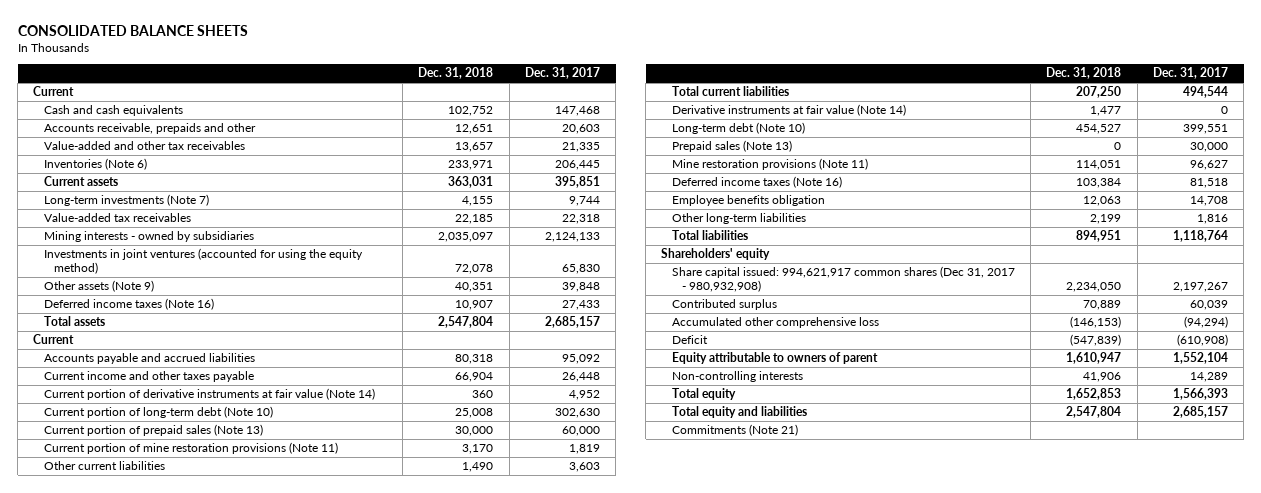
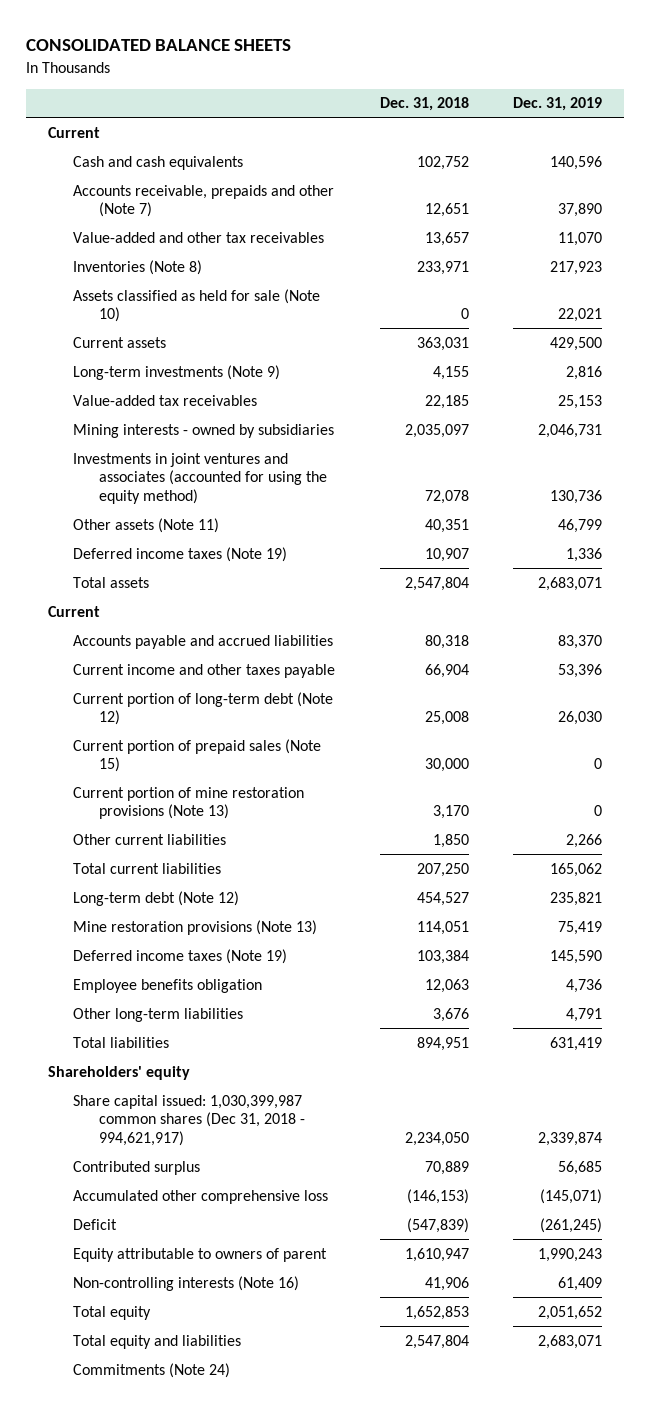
- | Dec. 31, 2018 | Dec. 31, 2017
+ | Dec. 31, 2018 | Dec. 31, 2019
- Accounts receivable, prepaids and other | 12,651 | 20,603
+ Accounts receivable, prepaids and other (Note 7) | 12,651 | 37,890
- Inventories (Note 6) | 233,971 | 206,445
+ Inventories (Note 8) | 233,971 | 217,923
+ Assets classified as held for sale (Note 10) | 0 | 22,021
- Long-term investments (Note 7) | 4,155 | 9,744
+ Long-term investments (Note 9) | 4,155 | 2,816
- Investments in joint ventures (accounted for using the equity method) | 72,078 | 65,830
- Other assets (Note 9) | 40,351 | 39,848
- Deferred income taxes (Note 16) | 10,907 | 27,433
+ Investments in joint ventures and associates (accounted for using the equity method) | 72,078 | 130,736
+ Other assets (Note 11) | 40,351 | 46,799
+ Deferred income taxes (Note 19) | 10,907 | 1,336
- Current portion of derivative instruments at fair value (Note 14) | 360 | 4,952
- Current portion of long-term debt (Note 10) | 25,008 | 302,630
- Current portion of prepaid sales (Note 13) | 30,000 | 60,000
- Current portion of mine restoration provisions (Note 11) | 3,170 | 1,819
- Other current liabilities | 1,490 | 3,603
+ Current portion of long-term debt (Note 12) | 25,008 | 26,030
+ Current portion of prepaid sales (Note 15) | 30,000 | 0
+ Current portion of mine restoration provisions (Note 13) | 3,170 | 0
+ Other current liabilities | 1,850 | 2,266
- Derivative instruments at fair value (Note 14) | 1,477 | 0
- Long-term debt (Note 10) | 454,527 | 399,551
- Prepaid sales (Note 13) | 0 | 30,000
- Mine restoration provisions (Note 11) | 114,051 | 96,627
- Deferred income taxes (Note 16) | 103,384 | 81,518
+ Long-term debt (Note 12) | 454,527 | 235,821
+ Mine restoration provisions (Note 13) | 114,051 | 75,419
+ Deferred income taxes (Note 19) | 103,384 | 145,590
- Other long-term liabilities | 2,199 | 1,816
+ Other long-term liabilities | 3,676 | 4,791
- Share capital issued: 994,621,917 common shares (Dec 31, 2017 - 980,932,908) | 2,234,050 | 2,197,267
+ Share capital issued: 1,030,399,987 common shares (Dec 31, 2018 - 994,621,917) | 2,234,050 | 2,339,874
- Non-controlling interests | 41,906 | 14,289
+ Non-controlling interests (Note 16) | 41,906 | 61,409
- Commitments (Note 21)
+ Commitments (Note 24)

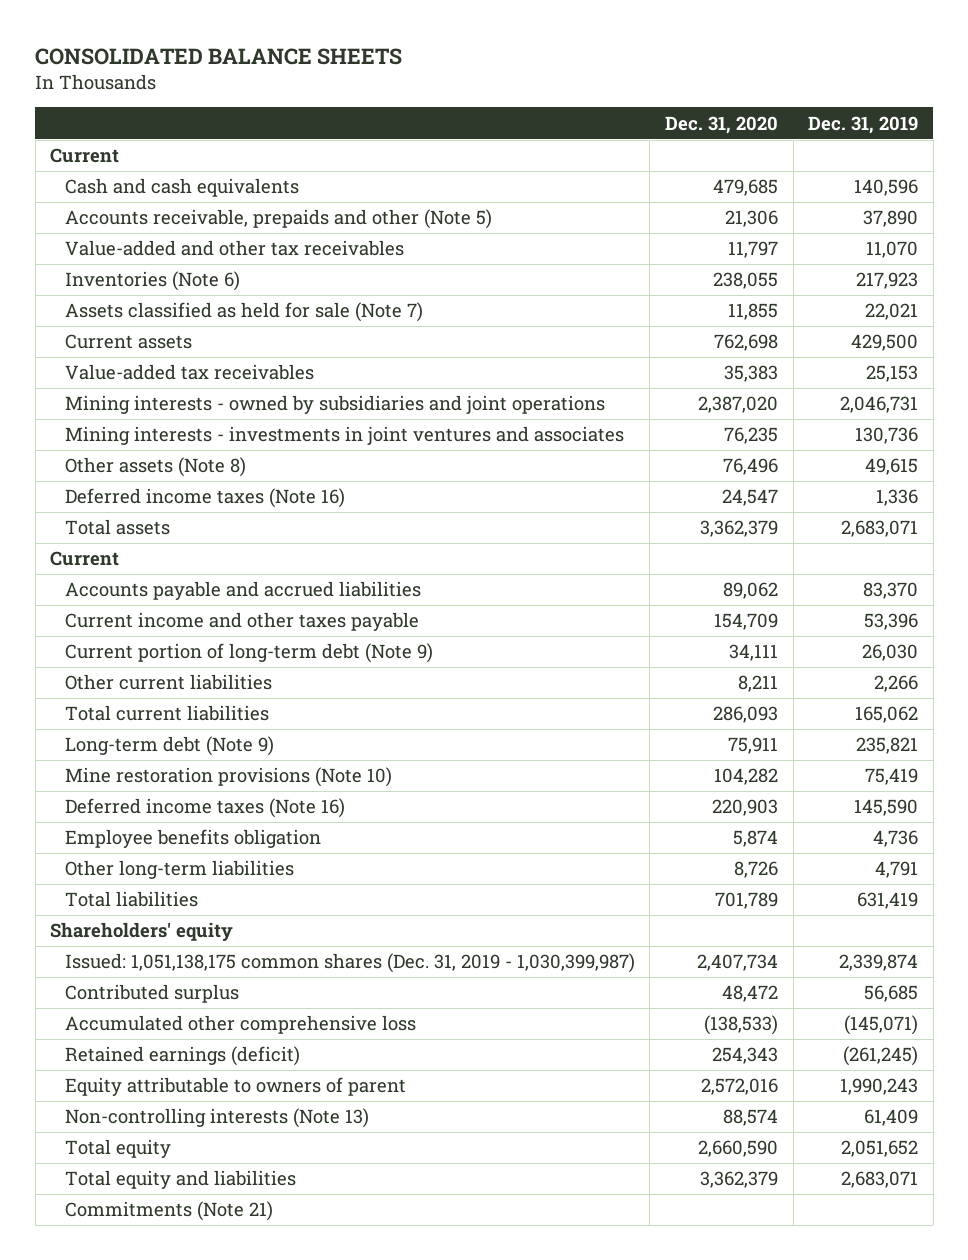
- | Dec. 31, 2018 | Dec. 31, 2019
+ | Dec. 31, 2020 | Dec. 31, 2019
- Accounts receivable, prepaids and other (Note 7) | 12,651 | 37,890
+ Accounts receivable, prepaids and other (Note 5) | 21,306 | 37,890
- Inventories (Note 8) | 233,971 | 217,923
- Assets classified as held for sale (Note 10) | 0 | 22,021
+ Inventories (Note 6) | 238,055 | 217,923
+ Assets classified as held for sale (Note 7) | 11,855 | 22,021
- Long-term investments (Note 9) | 4,155 | 2,816
- Mining interests - owned by subsidiaries | 2,035,097 | 2,046,731
- Investments in joint ventures and associates (accounted for using the equity method) | 72,078 | 130,736
- Other assets (Note 11) | 40,351 | 46,799
- Deferred income taxes (Note 19) | 10,907 | 1,336
+ Mining interests - owned by subsidiaries and joint operations | 2,387,020 | 2,046,731
+ Mining interests - investments in joint ventures and associates | 76,235 | 130,736
+ Other assets (Note 8) | 76,496 | 49,615
+ Deferred income taxes (Note 16) | 24,547 | 1,336
- Current portion of long-term debt (Note 12) | 25,008 | 26,030
- Current portion of prepaid sales (Note 15) | 30,000 | 0
- Current portion of mine restoration provisions (Note 13) | 3,170 | 0
+ Current portion of long-term debt (Note 9) | 34,111 | 26,030
- Long-term debt (Note 12) | 454,527 | 235,821
- Mine restoration provisions (Note 13) | 114,051 | 75,419
- Deferred income taxes (Note 19) | 103,384 | 145,590
+ Long-term debt (Note 9) | 75,911 | 235,821
+ Mine restoration provisions (Note 10) | 104,282 | 75,419
+ Deferred income taxes (Note 16) | 220,903 | 145,590
- Share capital issued: 1,030,399,987 common shares (Dec 31, 2018 - 994,621,917) | 2,234,050 | 2,339,874
+ Issued: 1,051,138,175 common shares (Dec. 31, 2019 - 1,030,399,987) | 2,407,734 | 2,339,874
- Deficit | (547,839) | (261,245)
+ Retained earnings (deficit) | 254,343 | (261,245)
- Non-controlling interests (Note 16) | 41,906 | 61,409
+ Non-controlling interests (Note 13) | 88,574 | 61,409
- Commitments (Note 24)
+ Commitments (Note 21)

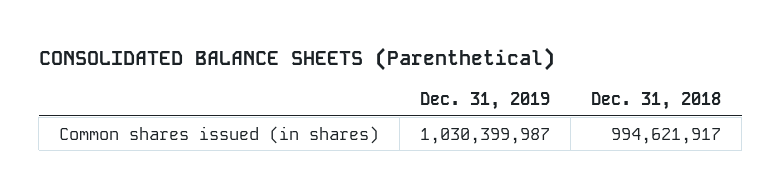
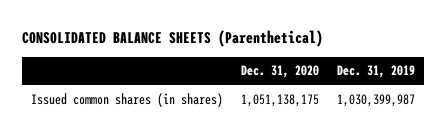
- | Dec. 31, 2019 | Dec. 31, 2018
+ | Dec. 31, 2020 | Dec. 31, 2019
- Common shares issued (in shares) | 1,030,399,987 | 994,621,917
+ Issued common shares (in shares) | 1,051,138,175 | 1,030,399,987

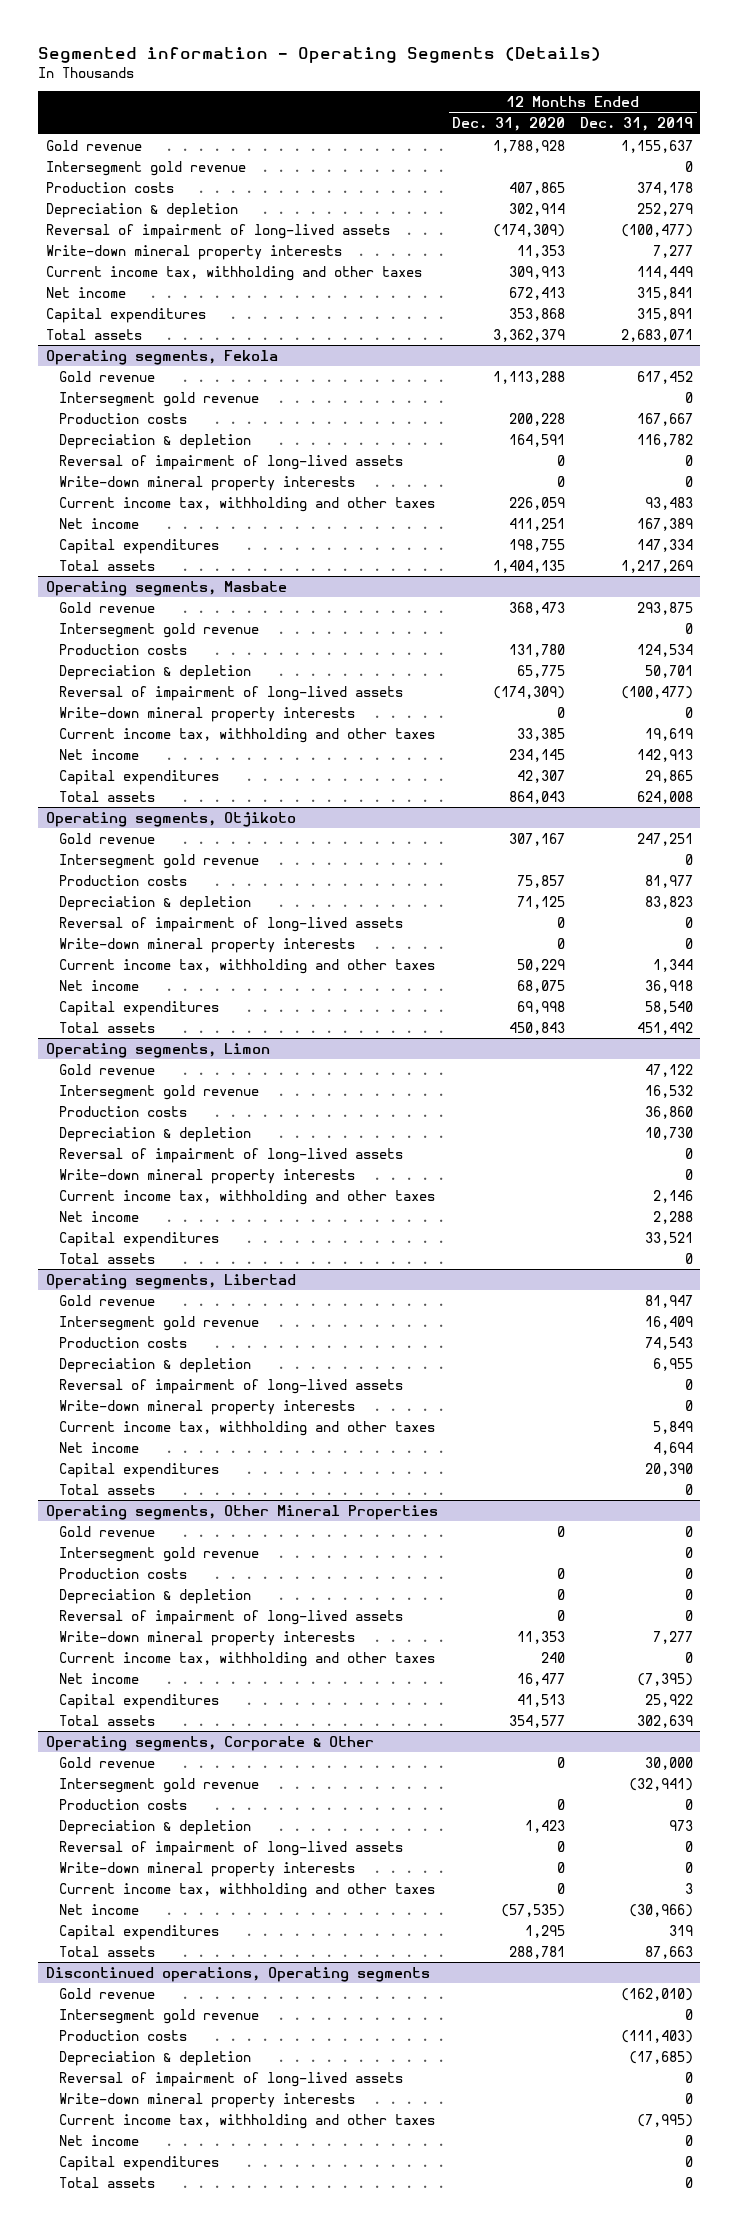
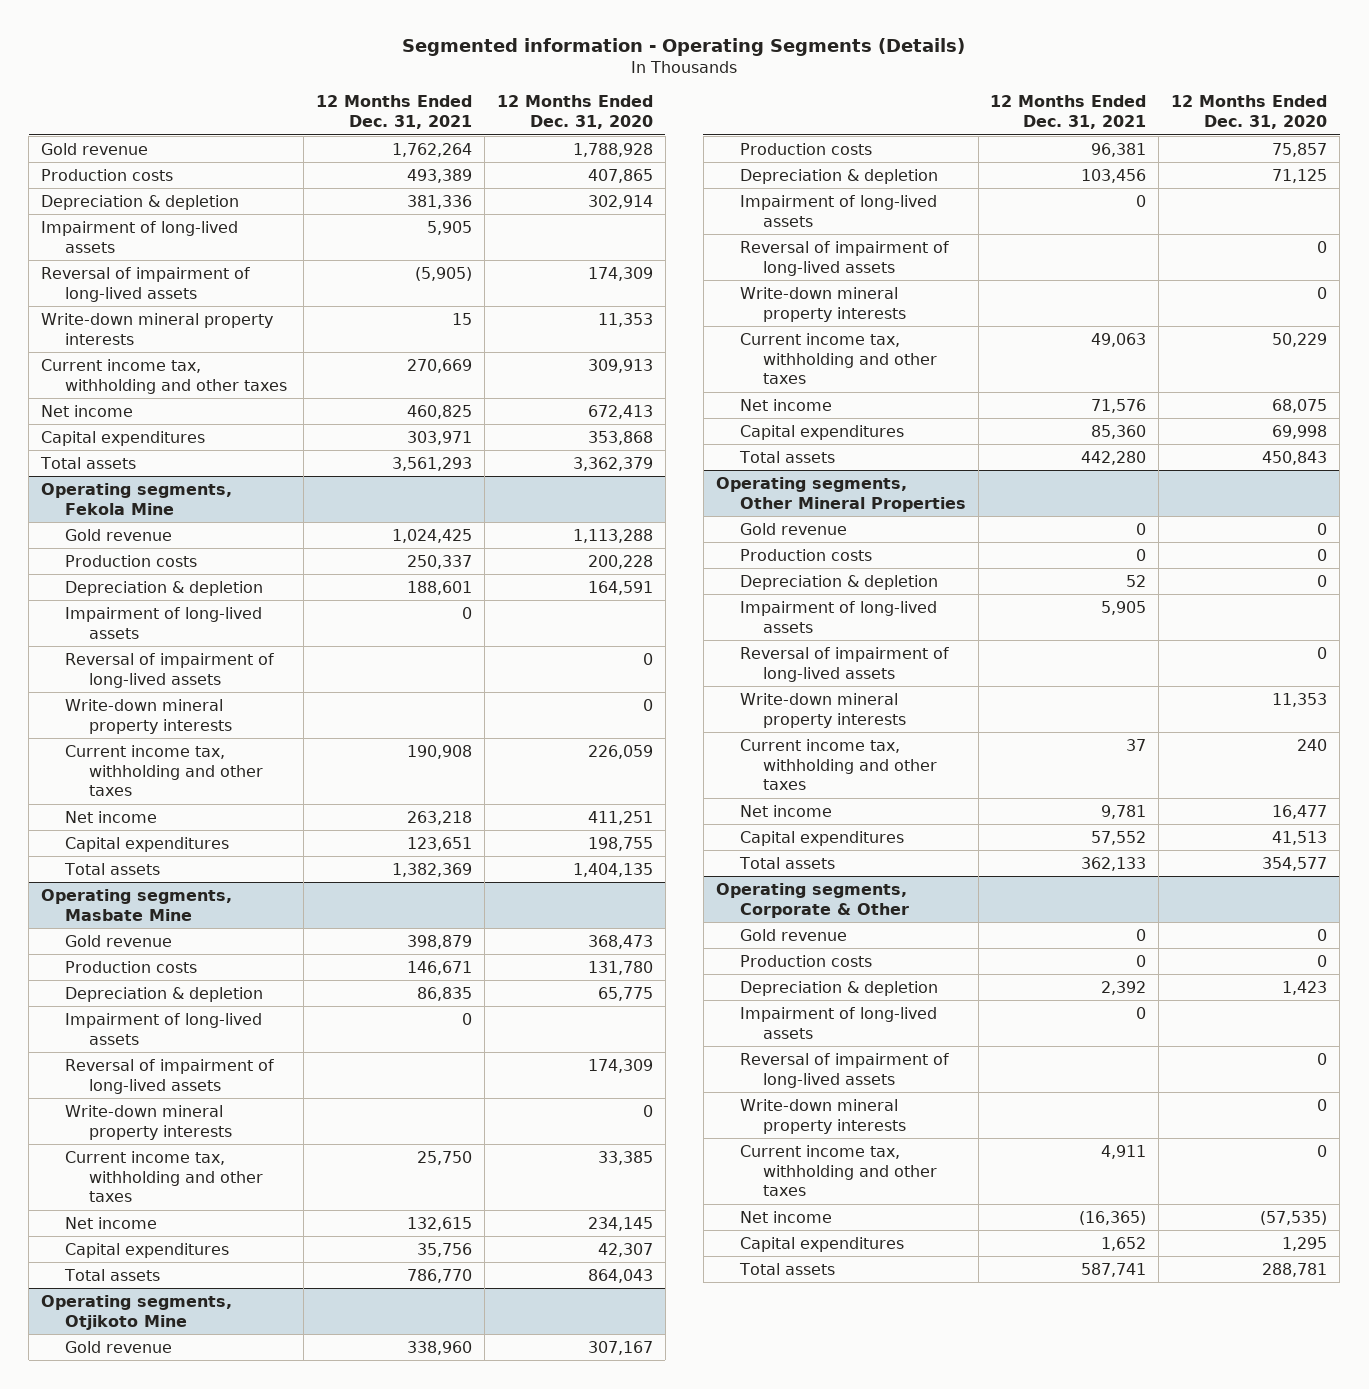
- | 12 Months Ended Dec. 31, 2020 | 12 Months Ended Dec. 31, 2019
+ | 12 Months Ended Dec. 31, 2021 | 12 Months Ended Dec. 31, 2020
- Intersegment gold revenue | | 0
- Reversal of impairment of long-lived assets | (174,309) | (100,477)
+ Impairment of long-lived assets | 5,905 |
+ Reversal of impairment of long-lived assets | (5,905) | 174,309
- Operating segments, Fekola
+ Operating segments, Fekola Mine
- Intersegment gold revenue | | 0
+ Impairment of long-lived assets | 0 |
- Operating segments, Masbate
+ Operating segments, Masbate Mine
- Intersegment gold revenue | | 0
- Reversal of impairment of long-lived assets | (174,309) | (100,477)
+ Impairment of long-lived assets | 0 |
+ Reversal of impairment of long-lived assets | | 174,309
- Operating segments, Otjikoto
+ Operating segments, Otjikoto Mine
- Intersegment gold revenue | | 0
+ Impairment of long-lived assets | 0 |
- Operating segments, Limon
- Gold revenue | | 47,122
- Intersegment gold revenue | | 16,532
- Production costs | | 36,860
- Depreciation & depletion | | 10,730
- Reversal of impairment of long-lived assets | | 0
- Write-down mineral property interests | | 0
- Current income tax, withholding and other taxes | | 2,146
- Net income | | 2,288
- Capital expenditures | | 33,521
- Total assets | | 0
- Operating segments, Libertad
- Gold revenue | | 81,947
- Intersegment gold revenue | | 16,409
- Production costs | | 74,543
- Depreciation & depletion | | 6,955
- Reversal of impairment of long-lived assets | | 0
- Write-down mineral property interests | | 0
- Current income tax, withholding and other taxes | | 5,849
- Net income | | 4,694
- Capital expenditures | | 20,390
- Total assets | | 0
@ Operating segments, Other Mineral Properties
- Intersegment gold revenue | | 0
+ Impairment of long-lived assets | 5,905 |
@ Operating segments, Corporate & Other
- Intersegment gold revenue | | (32,941)
+ Impairment of long-lived assets | 0 |
- Discontinued operations, Operating segments
- Gold revenue | | (162,010)
- Intersegment gold revenue | | 0
- Production costs | | (111,403)
- Depreciation & depletion | | (17,685)
- Reversal of impairment of long-lived assets | | 0
- Write-down mineral property interests | | 0
- Current income tax, withholding and other taxes | | (7,995)
- Net income | | 0
- Capital expenditures | | 0
- Total assets | | 0

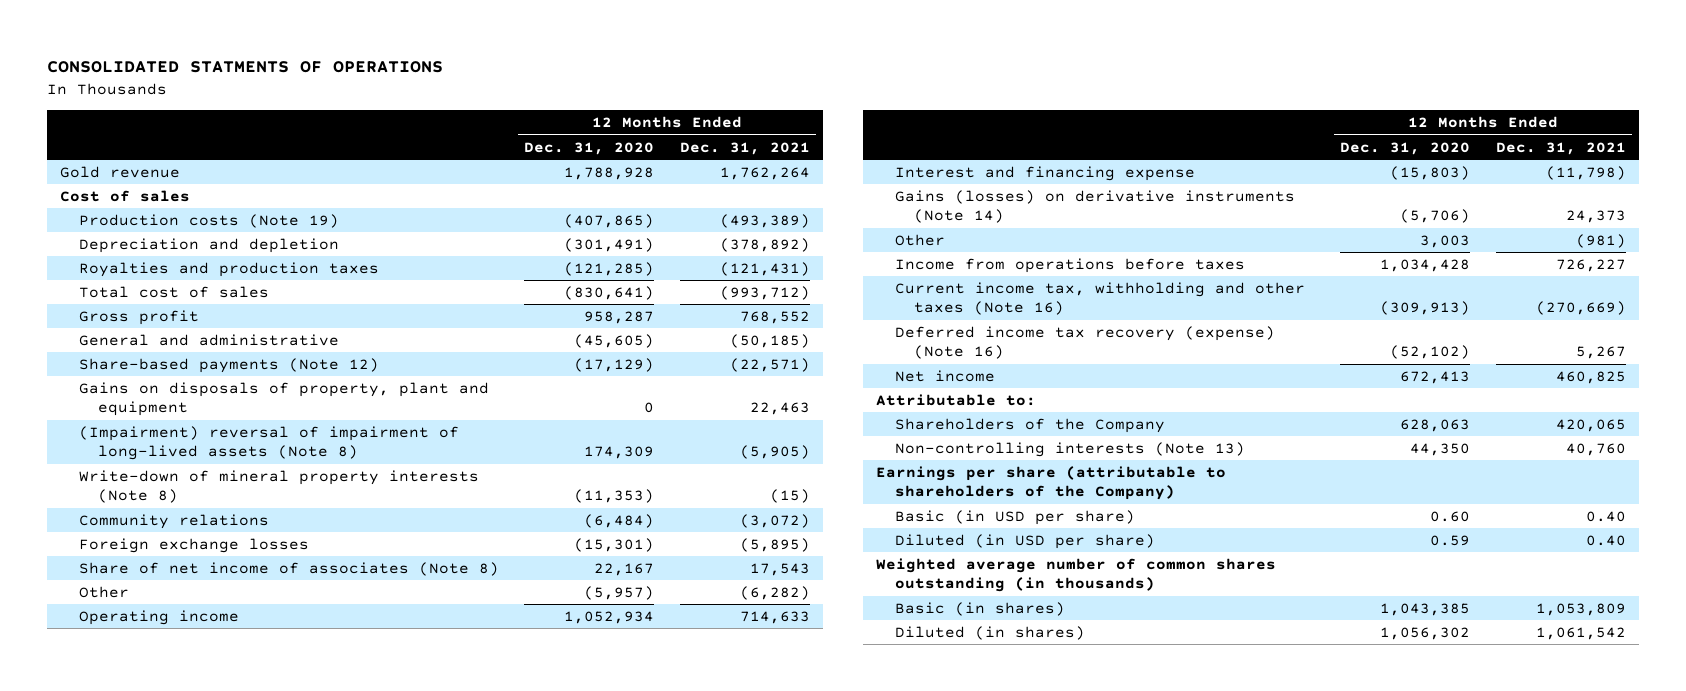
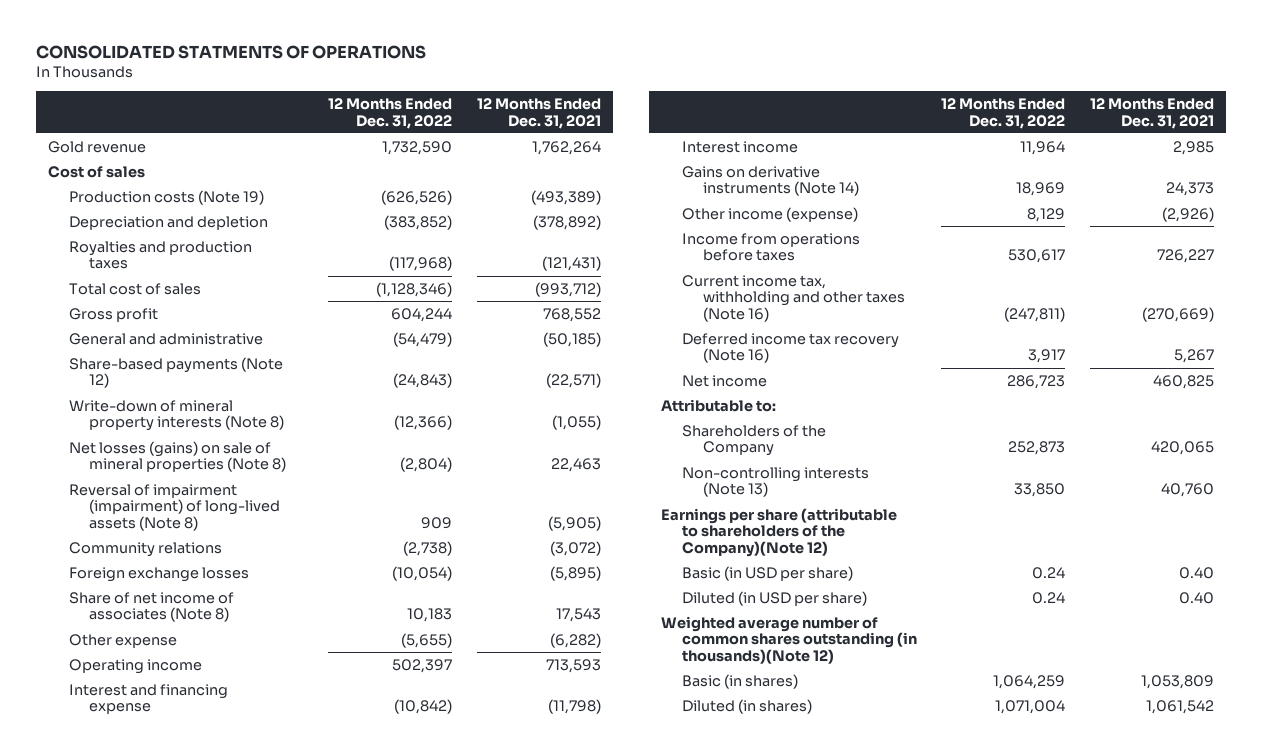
- | 12 Months Ended Dec. 31, 2020 | 12 Months Ended Dec. 31, 2021
+ | 12 Months Ended Dec. 31, 2022 | 12 Months Ended Dec. 31, 2021
- Gains on disposals of property, plant and equipment | 0 | 22,463
- (Impairment) reversal of impairment of long-lived assets (Note 8) | 174,309 | (5,905)
- Write-down of mineral property interests (Note 8) | (11,353) | (15)
+ Write-down of mineral property interests (Note 8) | (12,366) | (1,055)
+ Net losses (gains) on sale of mineral properties (Note 8) | (2,804) | 22,463
+ Reversal of impairment (impairment) of long-lived assets (Note 8) | 909 | (5,905)
- Other | (5,957) | (6,282)
- Operating income | 1,052,934 | 714,633
+ Other expense | (5,655) | (6,282)
+ Operating income | 502,397 | 713,593
- Gains (losses) on derivative instruments (Note 14) | (5,706) | 24,373
- Other | 3,003 | (981)
+ Interest income | 11,964 | 2,985
+ Gains on derivative instruments (Note 14) | 18,969 | 24,373
+ Other income (expense) | 8,129 | (2,926)
- Deferred income tax recovery (expense) (Note 16) | (52,102) | 5,267
+ Deferred income tax recovery (Note 16) | 3,917 | 5,267
- Earnings per share (attributable to shareholders of the Company)
+ Earnings per share (attributable to shareholders of the Company)(Note 12)
- Weighted average number of common shares outstanding (in thousands)
+ Weighted average number of common shares outstanding (in thousands)(Note 12)

